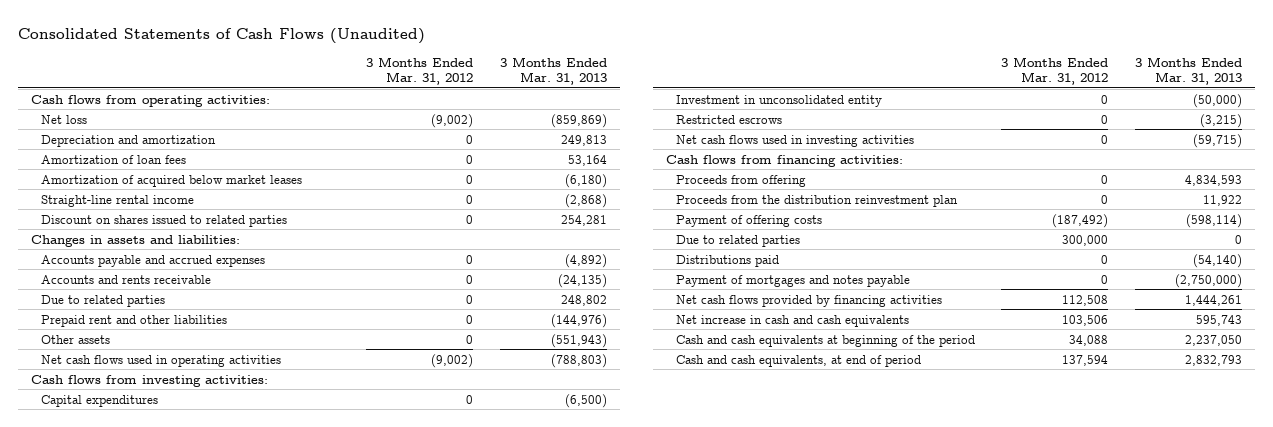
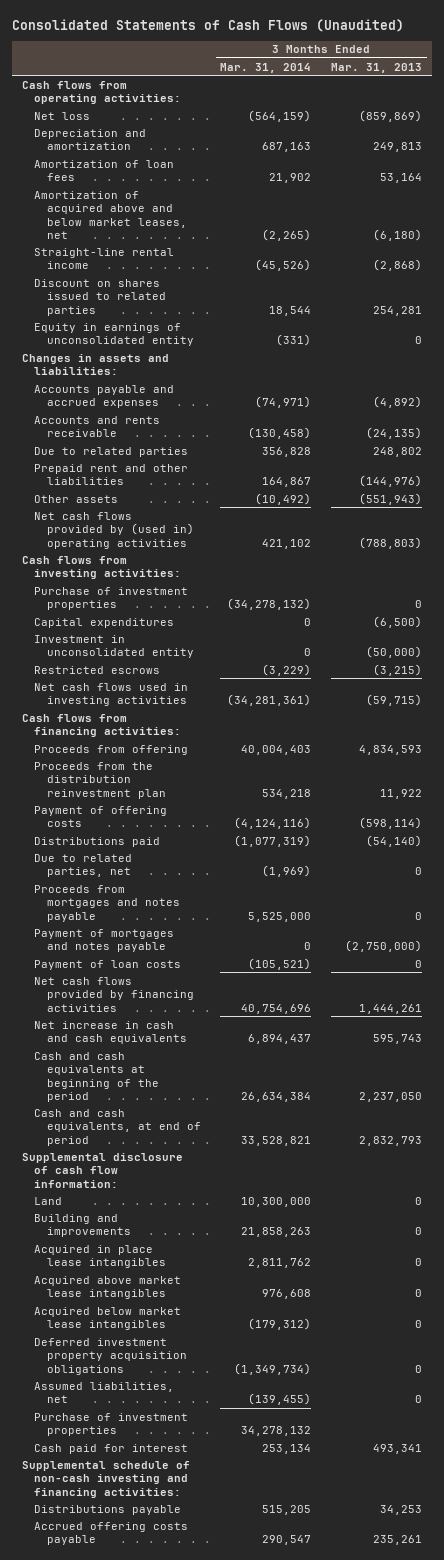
- | 3 Months Ended Mar. 31, 2012 | 3 Months Ended Mar. 31, 2013
+ | 3 Months Ended Mar. 31, 2014 | 3 Months Ended Mar. 31, 2013
- Amortization of acquired below market leases | 0 | (6,180)
+ Amortization of acquired above and below market leases, net | (2,265) | (6,180)
+ Equity in earnings of unconsolidated entity | (331) | 0
- Net cash flows used in operating activities | (9,002) | (788,803)
+ Net cash flows provided by (used in) operating activities | 421,102 | (788,803)
+ Purchase of investment properties | (34,278,132) | 0
- Due to related parties | 300,000 | 0
+ Due to related parties, net | (1,969) | 0
+ Proceeds from mortgages and notes payable | 5,525,000 | 0
+ Payment of loan costs | (105,521) | 0
+ Supplemental disclosure of cash flow information:
+ Land | 10,300,000 | 0
+ Building and improvements | 21,858,263 | 0
+ Acquired in place lease intangibles | 2,811,762 | 0
+ Acquired above market lease intangibles | 976,608 | 0
+ Acquired below market lease intangibles | (179,312) | 0
+ Deferred investment property acquisition obligations | (1,349,734) | 0
+ Assumed liabilities, net | (139,455) | 0
+ Purchase of investment properties | 34,278,132 |
+ Cash paid for interest | 253,134 | 493,341
+ Supplemental schedule of non-cash investing and financing activities:
+ Distributions payable | 515,205 | 34,253
+ Accrued offering costs payable | 290,547 | 235,261

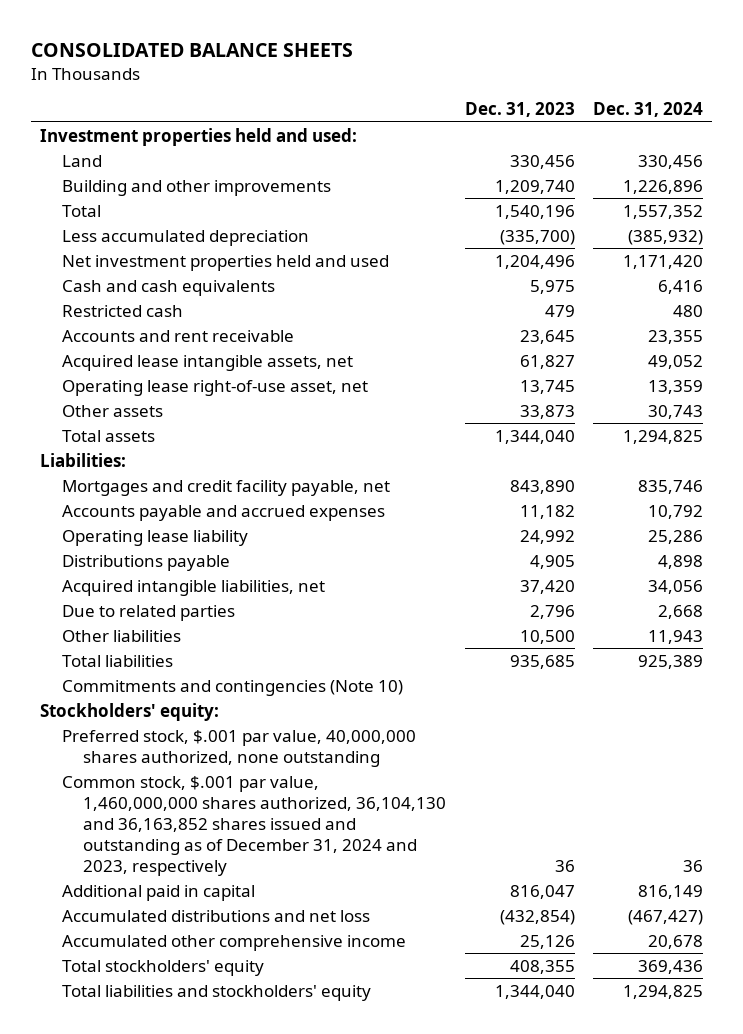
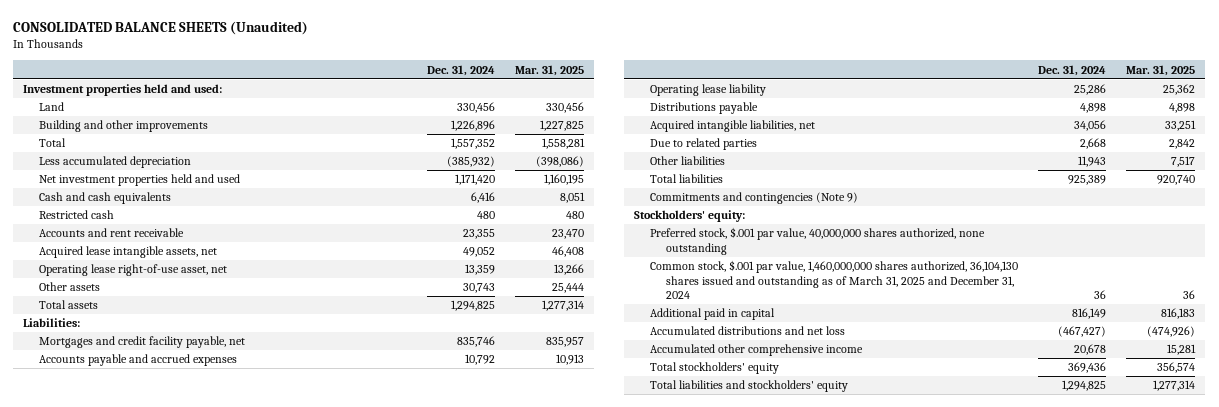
- CONSOLIDATED BALANCE SHEETS
+ CONSOLIDATED BALANCE SHEETS (Unaudited)
- | Dec. 31, 2023 | Dec. 31, 2024
+ | Dec. 31, 2024 | Mar. 31, 2025
- Commitments and contingencies (Note 10)
+ Commitments and contingencies (Note 9)
- Common stock, $.001 par value, 1,460,000,000 shares authorized, 36,104,130 and 36,163,852 shares issued and outstanding as of December 31, 2024 and 2023, respectively | 36 | 36
+ Common stock, $.001 par value, 1,460,000,000 shares authorized, 36,104,130 shares issued and outstanding as of March 31, 2025 and December 31, 2024 | 36 | 36

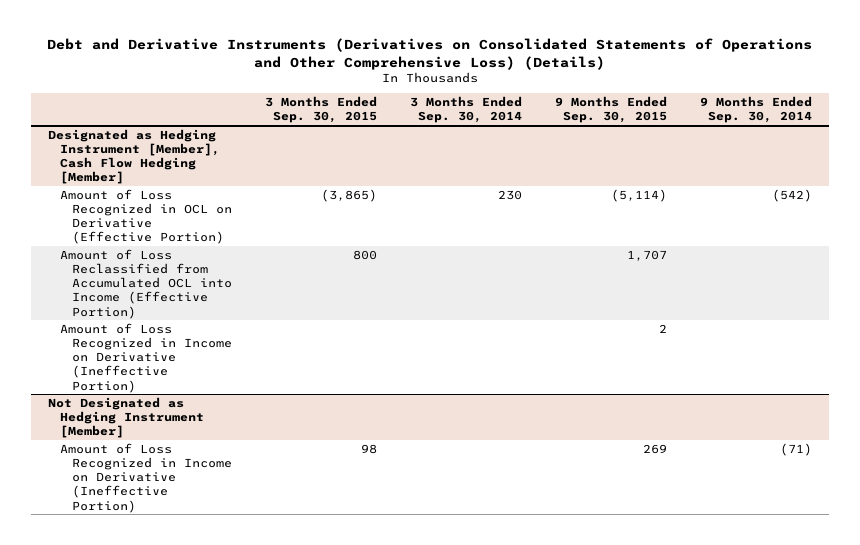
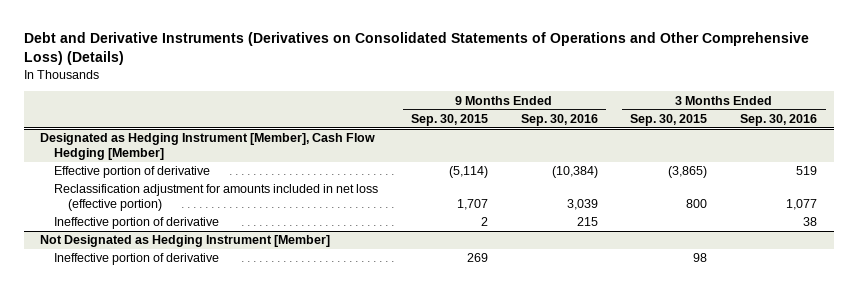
- | 3 Months Ended Sep. 30, 2015 | 3 Months Ended Sep. 30, 2014 | 9 Months Ended Sep. 30, 2015 | 9 Months Ended Sep. 30, 2014
+ | 9 Months Ended Sep. 30, 2015 | 9 Months Ended Sep. 30, 2016 | 3 Months Ended Sep. 30, 2015 | 3 Months Ended Sep. 30, 2016
@ Designated as Hedging Instrument [Member], Cash Flow Hedging [Member]
- Amount of Loss Recognized in OCL on Derivative (Effective Portion) | (3,865) | 230 | (5,114) | (542)
- Amount of Loss Reclassified from Accumulated OCL into Income (Effective Portion) | 800 | | 1,707 |
- Amount of Loss Recognized in Income on Derivative (Ineffective Portion) | | | 2 |
+ Effective portion of derivative | (5,114) | (10,384) | (3,865) | 519
+ Reclassification adjustment for amounts included in net loss (effective portion) | 1,707 | 3,039 | 800 | 1,077
+ Ineffective portion of derivative | 2 | 215 | | 38
@ Not Designated as Hedging Instrument [Member]
- Amount of Loss Recognized in Income on Derivative (Ineffective Portion) | 98 | | 269 | (71)
+ Ineffective portion of derivative | 269 | | 98 |

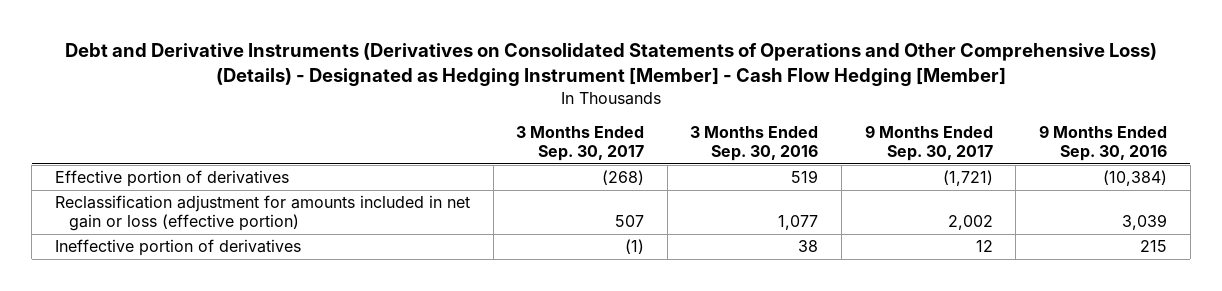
- Debt and Derivative Instruments (Derivatives on Consolidated Statements of Operations and Other Comprehensive Loss) (Details)
+ Debt and Derivative Instruments (Derivatives on Consolidated Statements of Operations and Other Comprehensive Loss) (Details) - Designated as Hedging Instrument [Member] - Cash Flow Hedging [Member]
- | 9 Months Ended Sep. 30, 2015 | 9 Months Ended Sep. 30, 2016 | 3 Months Ended Sep. 30, 2015 | 3 Months Ended Sep. 30, 2016
+ | 3 Months Ended Sep. 30, 2017 | 3 Months Ended Sep. 30, 2016 | 9 Months Ended Sep. 30, 2017 | 9 Months Ended Sep. 30, 2016
- Designated as Hedging Instrument [Member], Cash Flow Hedging [Member]
- Effective portion of derivative | (5,114) | (10,384) | (3,865) | 519
- Reclassification adjustment for amounts included in net loss (effective portion) | 1,707 | 3,039 | 800 | 1,077
- Ineffective portion of derivative | 2 | 215 | | 38
- Not Designated as Hedging Instrument [Member]
- Ineffective portion of derivative | 269 | | 98 |
+ Effective portion of derivatives | (268) | 519 | (1,721) | (10,384)
+ Reclassification adjustment for amounts included in net gain or loss (effective portion) | 507 | 1,077 | 2,002 | 3,039
+ Ineffective portion of derivatives | (1) | 38 | 12 | 215

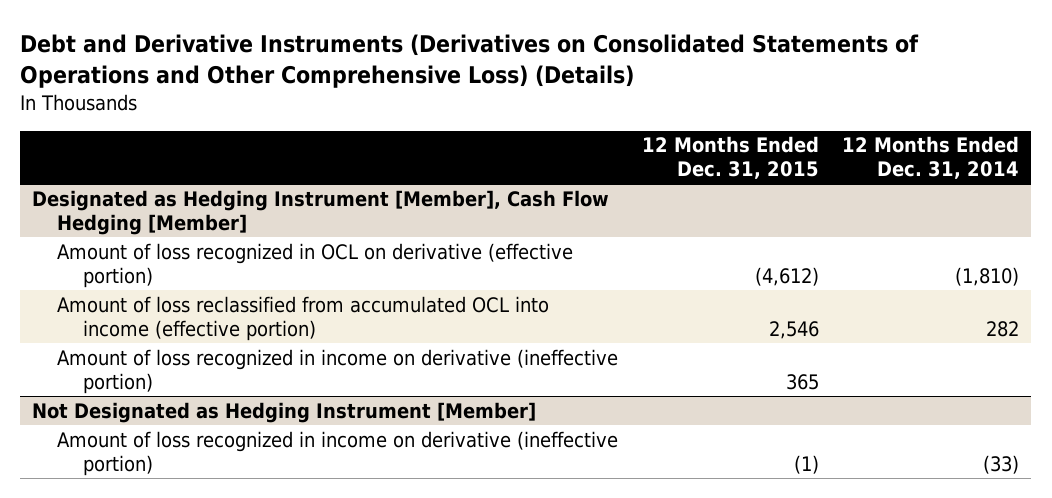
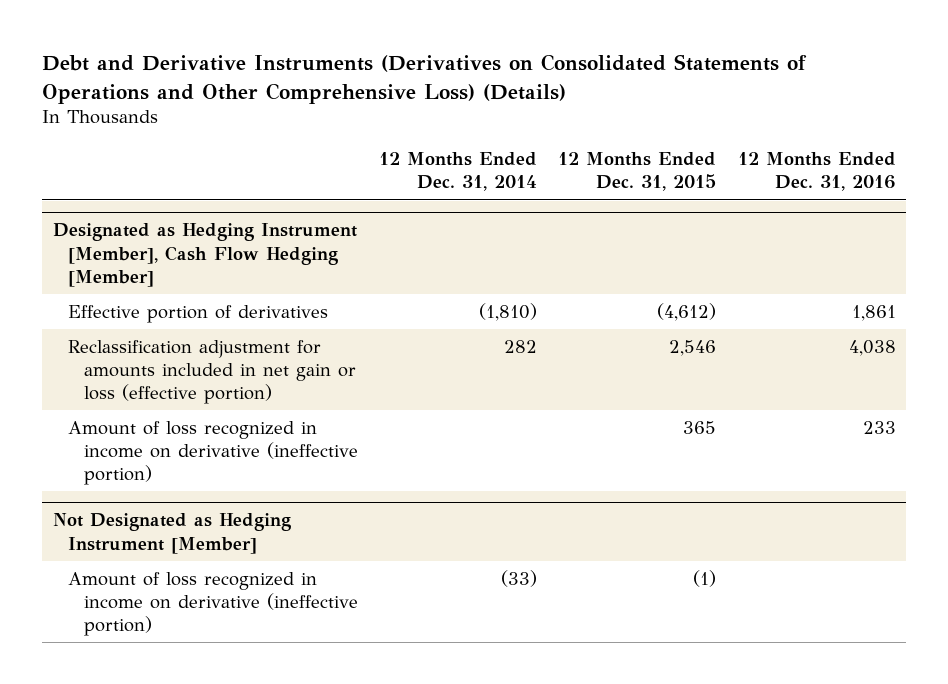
- | 12 Months Ended Dec. 31, 2015 | 12 Months Ended Dec. 31, 2014
+ | 12 Months Ended Dec. 31, 2014 | 12 Months Ended Dec. 31, 2015 | 12 Months Ended Dec. 31, 2016
@ Designated as Hedging Instrument [Member], Cash Flow Hedging [Member]
- Amount of loss recognized in OCL on derivative (effective portion) | (4,612) | (1,810)
- Amount of loss reclassified from accumulated OCL into income (effective portion) | 2,546 | 282
+ Effective portion of derivatives | (1,810) | (4,612) | 1,861
+ Reclassification adjustment for amounts included in net gain or loss (effective portion) | 282 | 2,546 | 4,038

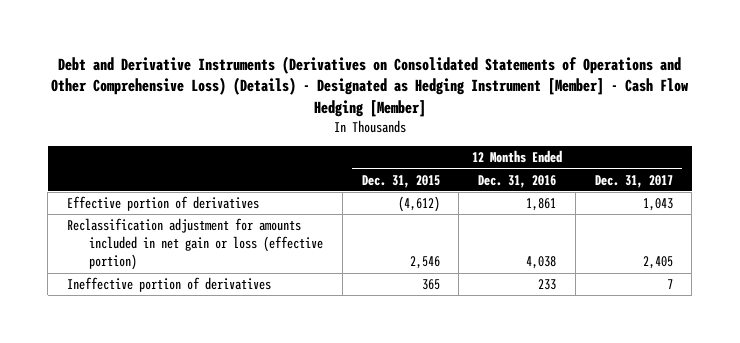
- Debt and Derivative Instruments (Derivatives on Consolidated Statements of Operations and Other Comprehensive Loss) (Details)
+ Debt and Derivative Instruments (Derivatives on Consolidated Statements of Operations and Other Comprehensive Loss) (Details) - Designated as Hedging Instrument [Member] - Cash Flow Hedging [Member]
- | 12 Months Ended Dec. 31, 2014 | 12 Months Ended Dec. 31, 2015 | 12 Months Ended Dec. 31, 2016
+ | 12 Months Ended Dec. 31, 2015 | 12 Months Ended Dec. 31, 2016 | 12 Months Ended Dec. 31, 2017
- Designated as Hedging Instrument [Member], Cash Flow Hedging [Member]
- Amount of loss recognized in income on derivative (ineffective portion) | | 365 | 233
- Not Designated as Hedging Instrument [Member]
- Amount of loss recognized in income on derivative (ineffective portion) | (33) | (1) |
+ Ineffective portion of derivatives | 365 | 233 | 7

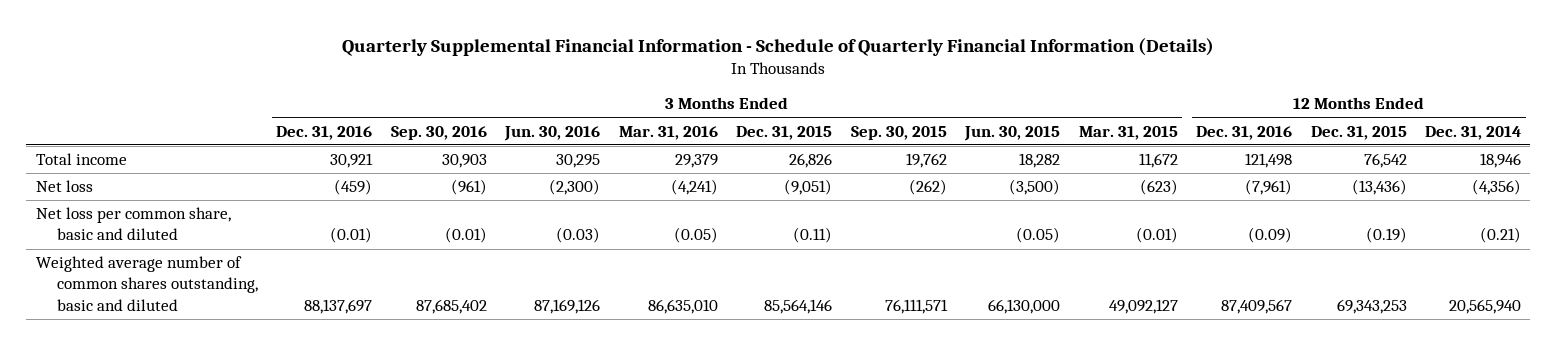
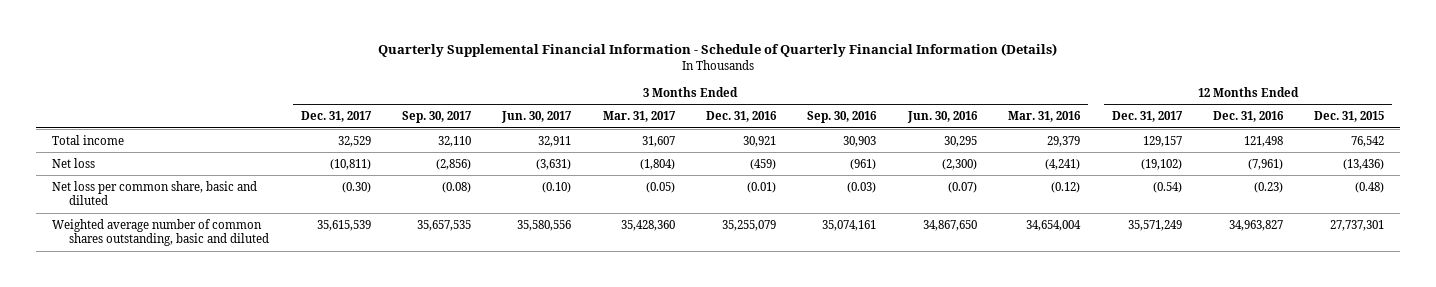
- | 3 Months Ended Dec. 31, 2016 | 3 Months Ended Sep. 30, 2016 | 3 Months Ended Jun. 30, 2016 | 3 Months Ended Mar. 31, 2016 | 3 Months Ended Dec. 31, 2015 | 3 Months Ended Sep. 30, 2015 | 3 Months Ended Jun. 30, 2015 | 3 Months Ended Mar. 31, 2015 | 12 Months Ended Dec. 31, 2016 | 12 Months Ended Dec. 31, 2015 | 12 Months Ended Dec. 31, 2014
+ | 3 Months Ended Dec. 31, 2017 | 3 Months Ended Sep. 30, 2017 | 3 Months Ended Jun. 30, 2017 | 3 Months Ended Mar. 31, 2017 | 3 Months Ended Dec. 31, 2016 | 3 Months Ended Sep. 30, 2016 | 3 Months Ended Jun. 30, 2016 | 3 Months Ended Mar. 31, 2016 | 12 Months Ended Dec. 31, 2017 | 12 Months Ended Dec. 31, 2016 | 12 Months Ended Dec. 31, 2015
- Net loss per common share, basic and diluted | (0.01) | (0.01) | (0.03) | (0.05) | (0.11) | | (0.05) | (0.01) | (0.09) | (0.19) | (0.21)
- Weighted average number of common shares outstanding, basic and diluted | 88,137,697 | 87,685,402 | 87,169,126 | 86,635,010 | 85,564,146 | 76,111,571 | 66,130,000 | 49,092,127 | 87,409,567 | 69,343,253 | 20,565,940
+ Net loss per common share, basic and diluted | (0.30) | (0.08) | (0.10) | (0.05) | (0.01) | (0.03) | (0.07) | (0.12) | (0.54) | (0.23) | (0.48)
+ Weighted average number of common shares outstanding, basic and diluted | 35,615,539 | 35,657,535 | 35,580,556 | 35,428,360 | 35,255,079 | 35,074,161 | 34,867,650 | 34,654,004 | 35,571,249 | 34,963,827 | 27,737,301

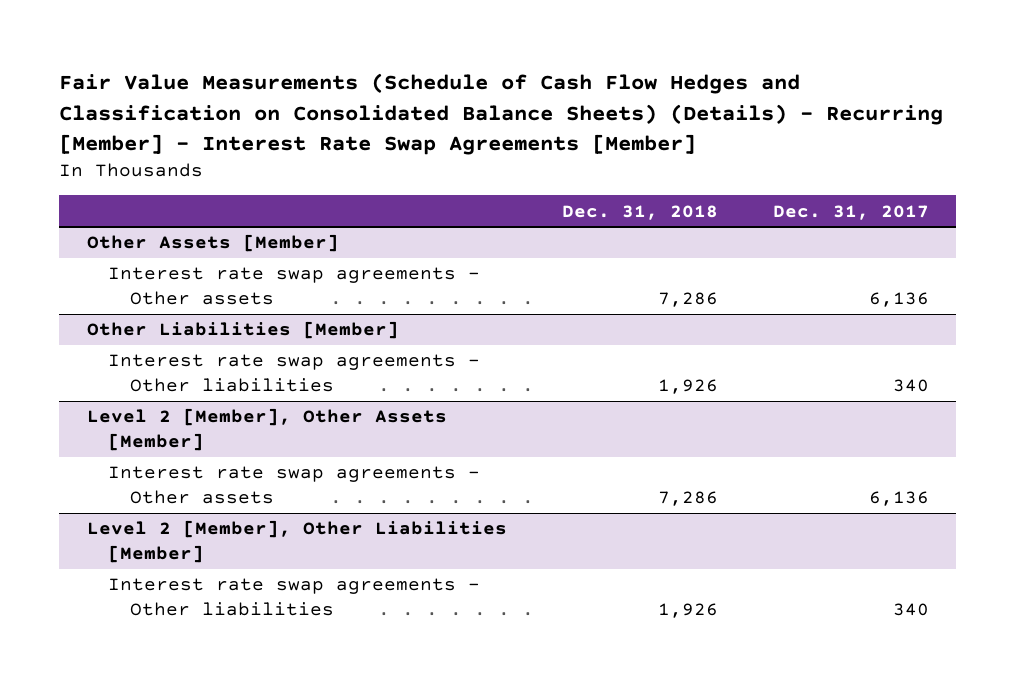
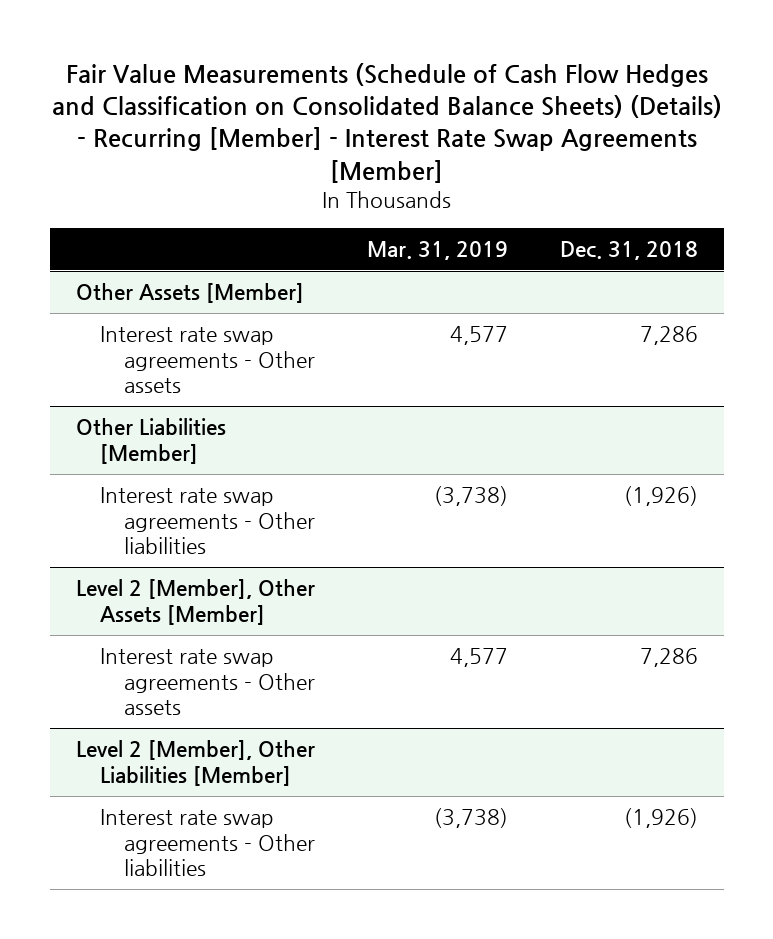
- | Dec. 31, 2018 | Dec. 31, 2017
+ | Mar. 31, 2019 | Dec. 31, 2018
@ Other Liabilities [Member]
- Interest rate swap agreements - Other liabilities | 1,926 | 340
+ Interest rate swap agreements - Other liabilities | (3,738) | (1,926)
@ Level 2 [Member], Other Liabilities [Member]
- Interest rate swap agreements - Other liabilities | 1,926 | 340
+ Interest rate swap agreements - Other liabilities | (3,738) | (1,926)

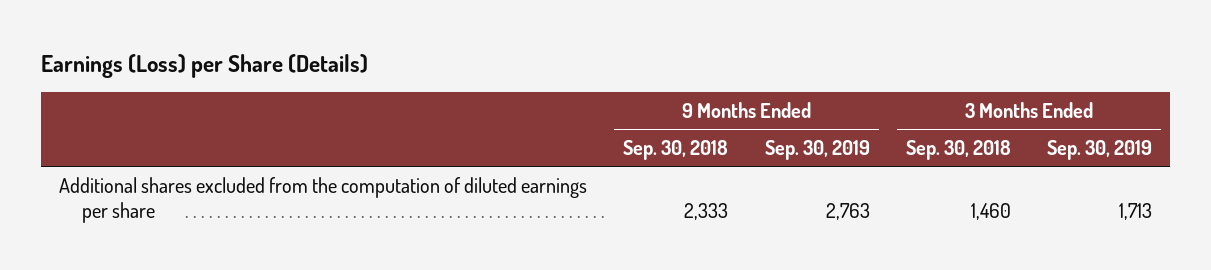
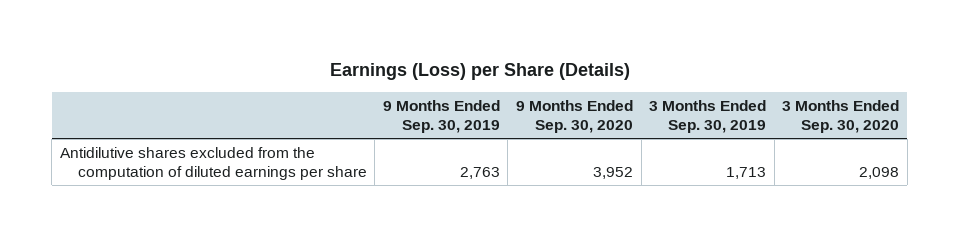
- | 9 Months Ended Sep. 30, 2018 | 9 Months Ended Sep. 30, 2019 | 3 Months Ended Sep. 30, 2018 | 3 Months Ended Sep. 30, 2019
+ | 9 Months Ended Sep. 30, 2019 | 9 Months Ended Sep. 30, 2020 | 3 Months Ended Sep. 30, 2019 | 3 Months Ended Sep. 30, 2020
- Additional shares excluded from the computation of diluted earnings per share | 2,333 | 2,763 | 1,460 | 1,713
+ Antidilutive shares excluded from the computation of diluted earnings per share | 2,763 | 3,952 | 1,713 | 2,098

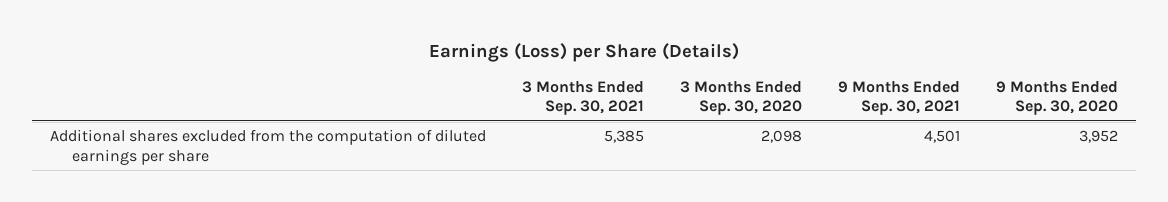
- | 9 Months Ended Sep. 30, 2019 | 9 Months Ended Sep. 30, 2020 | 3 Months Ended Sep. 30, 2019 | 3 Months Ended Sep. 30, 2020
+ | 3 Months Ended Sep. 30, 2021 | 3 Months Ended Sep. 30, 2020 | 9 Months Ended Sep. 30, 2021 | 9 Months Ended Sep. 30, 2020
- Antidilutive shares excluded from the computation of diluted earnings per share | 2,763 | 3,952 | 1,713 | 2,098
+ Additional shares excluded from the computation of diluted earnings per share | 5,385 | 2,098 | 4,501 | 3,952

